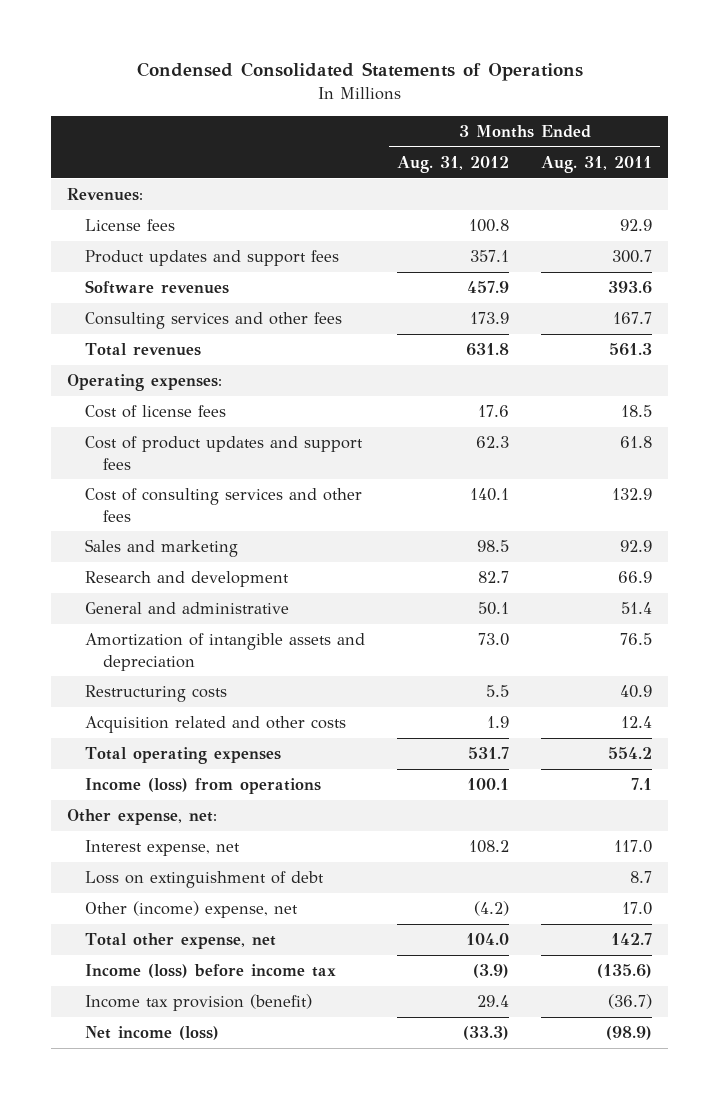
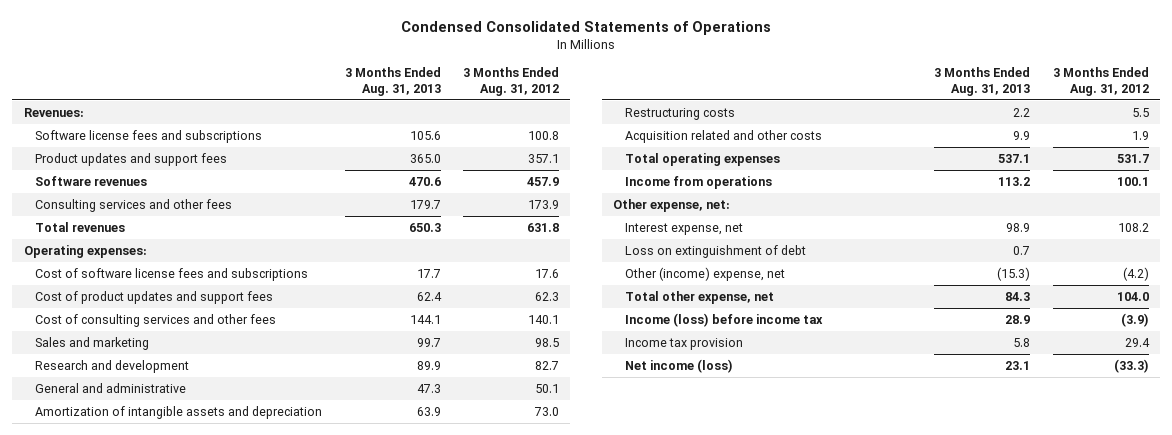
- | 3 Months Ended Aug. 31, 2012 | 3 Months Ended Aug. 31, 2011
+ | 3 Months Ended Aug. 31, 2013 | 3 Months Ended Aug. 31, 2012
- License fees | 100.8 | 92.9
+ Software license fees and subscriptions | 105.6 | 100.8
- Cost of license fees | 17.6 | 18.5
+ Cost of software license fees and subscriptions | 17.7 | 17.6
- Income (loss) from operations | 100.1 | 7.1
+ Income from operations | 113.2 | 100.1
- Income tax provision (benefit) | 29.4 | (36.7)
+ Income tax provision | 5.8 | 29.4

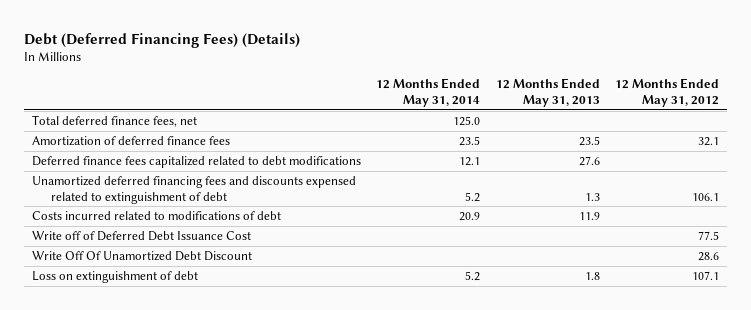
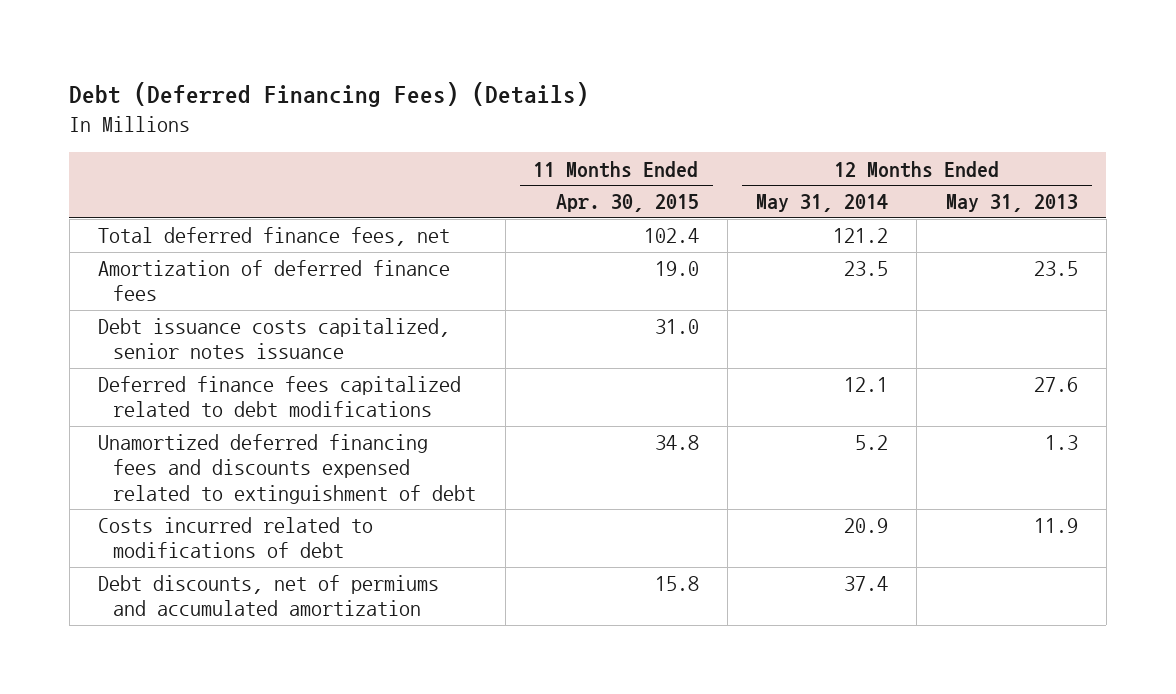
- | 12 Months Ended May 31, 2014 | 12 Months Ended May 31, 2013 | 12 Months Ended May 31, 2012
+ | 11 Months Ended Apr. 30, 2015 | 12 Months Ended May 31, 2014 | 12 Months Ended May 31, 2013
- Total deferred finance fees, net | 125.0 | |
+ Total deferred finance fees, net | 102.4 | 121.2 |
+ Debt issuance costs capitalized, senior notes issuance | 31.0 | |
- Write off of Deferred Debt Issuance Cost | | | 77.5
- Write Off Of Unamortized Debt Discount | | | 28.6
- Loss on extinguishment of debt | 5.2 | 1.8 | 107.1
+ Debt discounts, net of permiums and accumulated amortization | 15.8 | 37.4 |

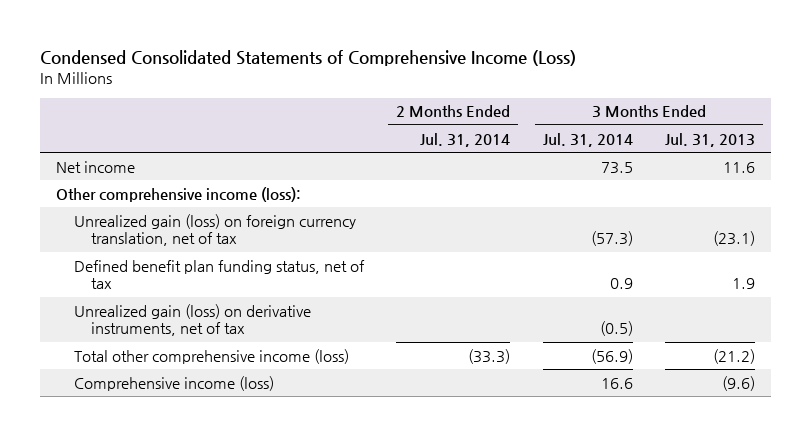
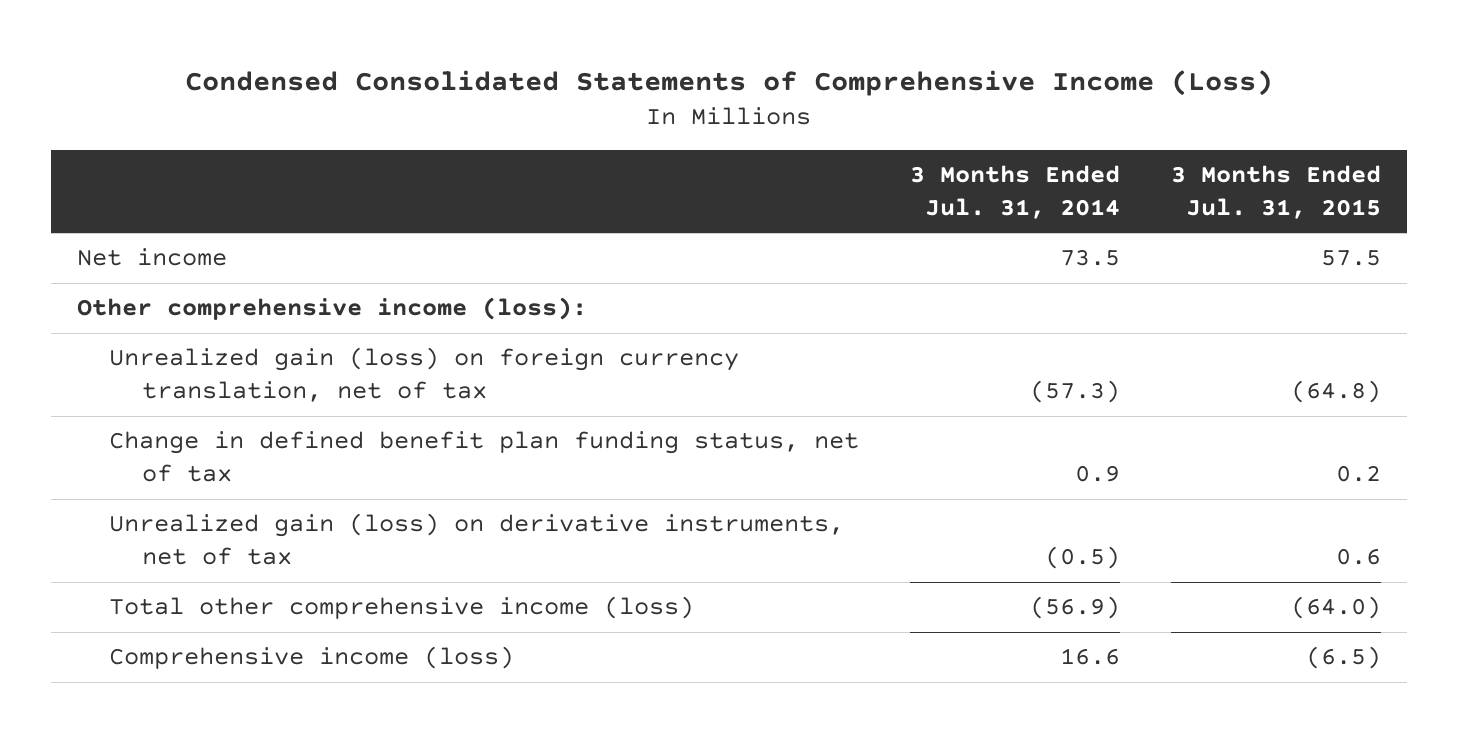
- | 2 Months Ended Jul. 31, 2014 | 3 Months Ended Jul. 31, 2014 | 3 Months Ended Jul. 31, 2013
+ | 3 Months Ended Jul. 31, 2014 | 3 Months Ended Jul. 31, 2015
- Defined benefit plan funding status, net of tax | | 0.9 | 1.9
+ Change in defined benefit plan funding status, net of tax | 0.9 | 0.2

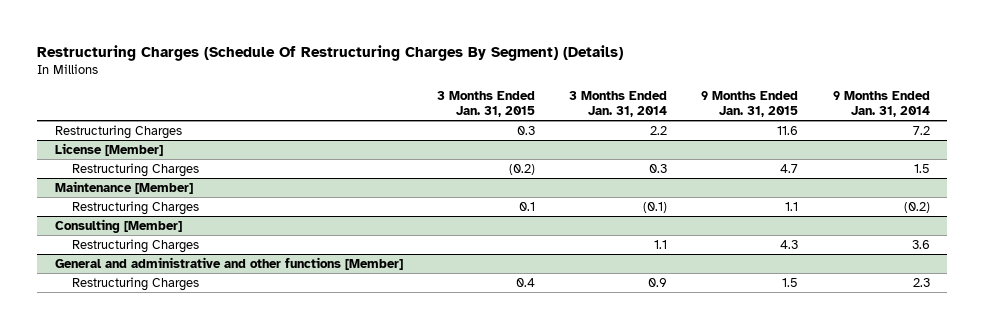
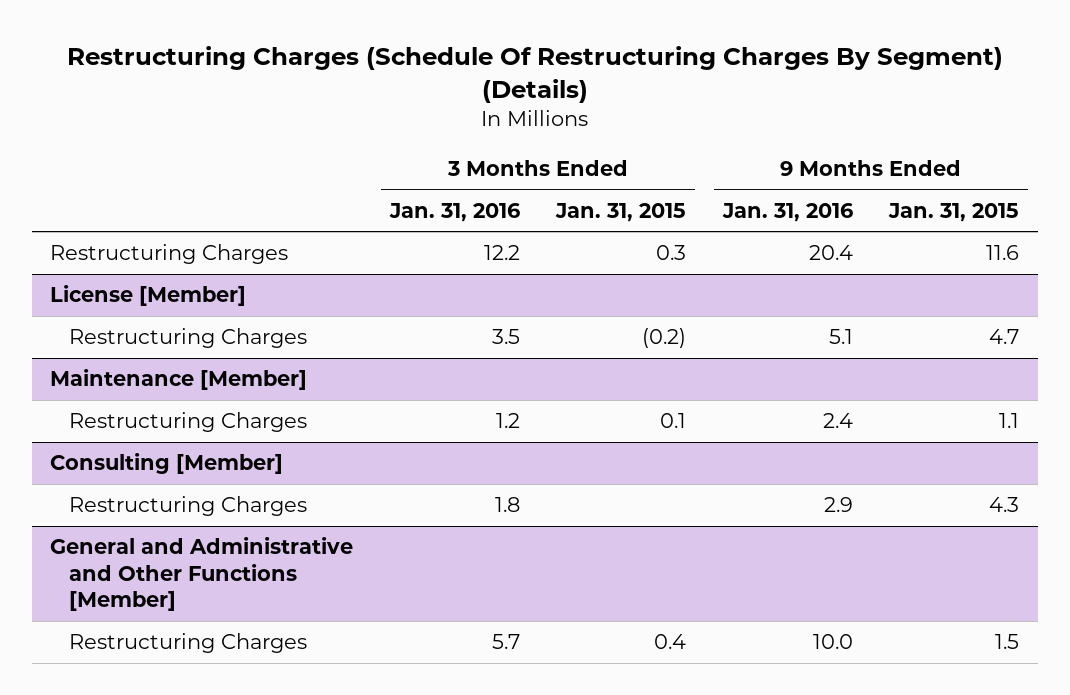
- | 3 Months Ended Jan. 31, 2015 | 3 Months Ended Jan. 31, 2014 | 9 Months Ended Jan. 31, 2015 | 9 Months Ended Jan. 31, 2014
+ | 3 Months Ended Jan. 31, 2016 | 3 Months Ended Jan. 31, 2015 | 9 Months Ended Jan. 31, 2016 | 9 Months Ended Jan. 31, 2015
- General and administrative and other functions [Member]
+ General and Administrative and Other Functions [Member]

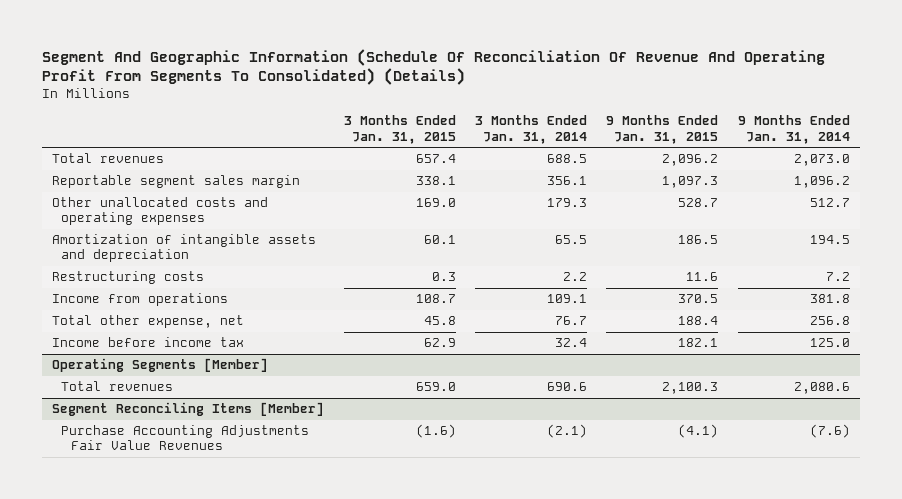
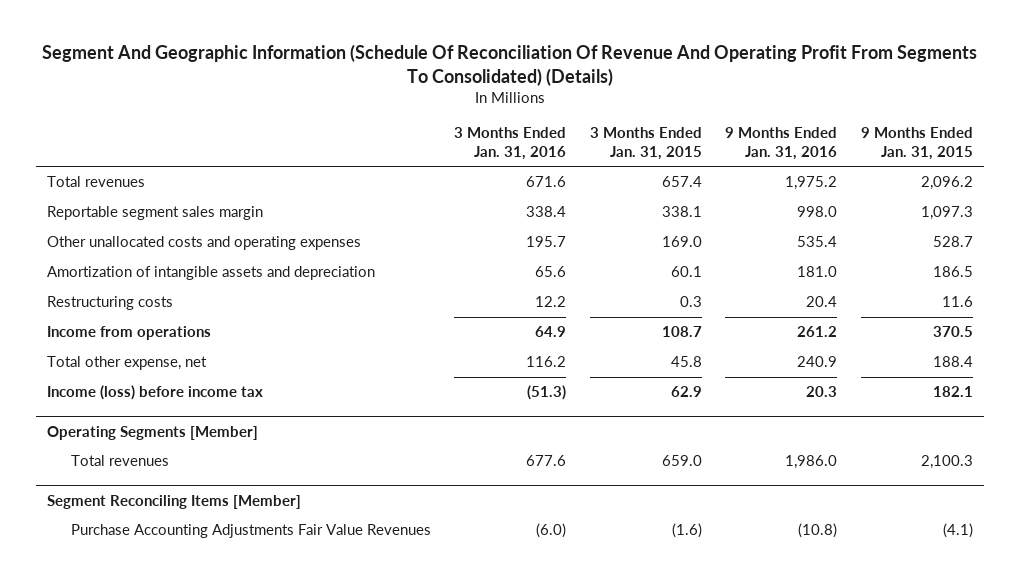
- | 3 Months Ended Jan. 31, 2015 | 3 Months Ended Jan. 31, 2014 | 9 Months Ended Jan. 31, 2015 | 9 Months Ended Jan. 31, 2014
+ | 3 Months Ended Jan. 31, 2016 | 3 Months Ended Jan. 31, 2015 | 9 Months Ended Jan. 31, 2016 | 9 Months Ended Jan. 31, 2015
- Income before income tax | 62.9 | 32.4 | 182.1 | 125.0
+ Income (loss) before income tax | (51.3) | 62.9 | 20.3 | 182.1

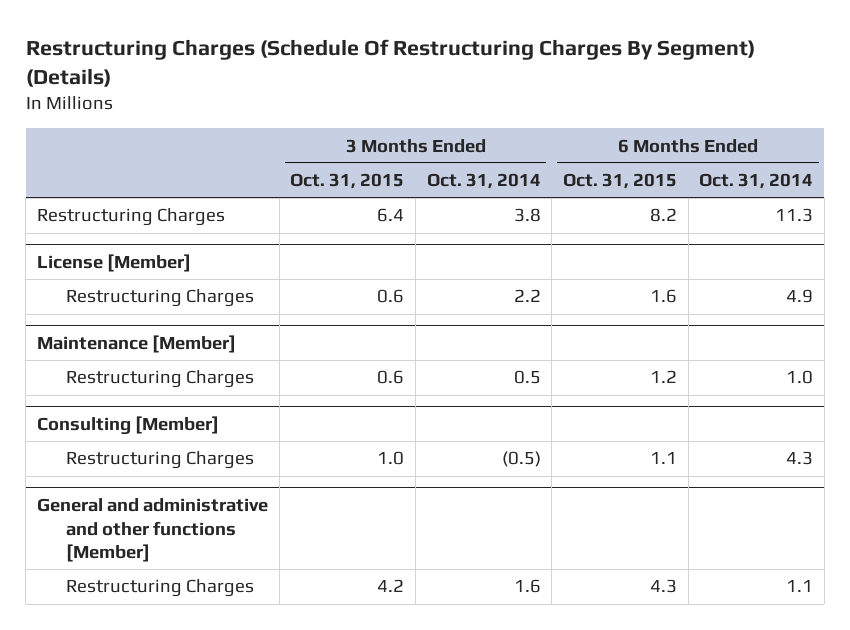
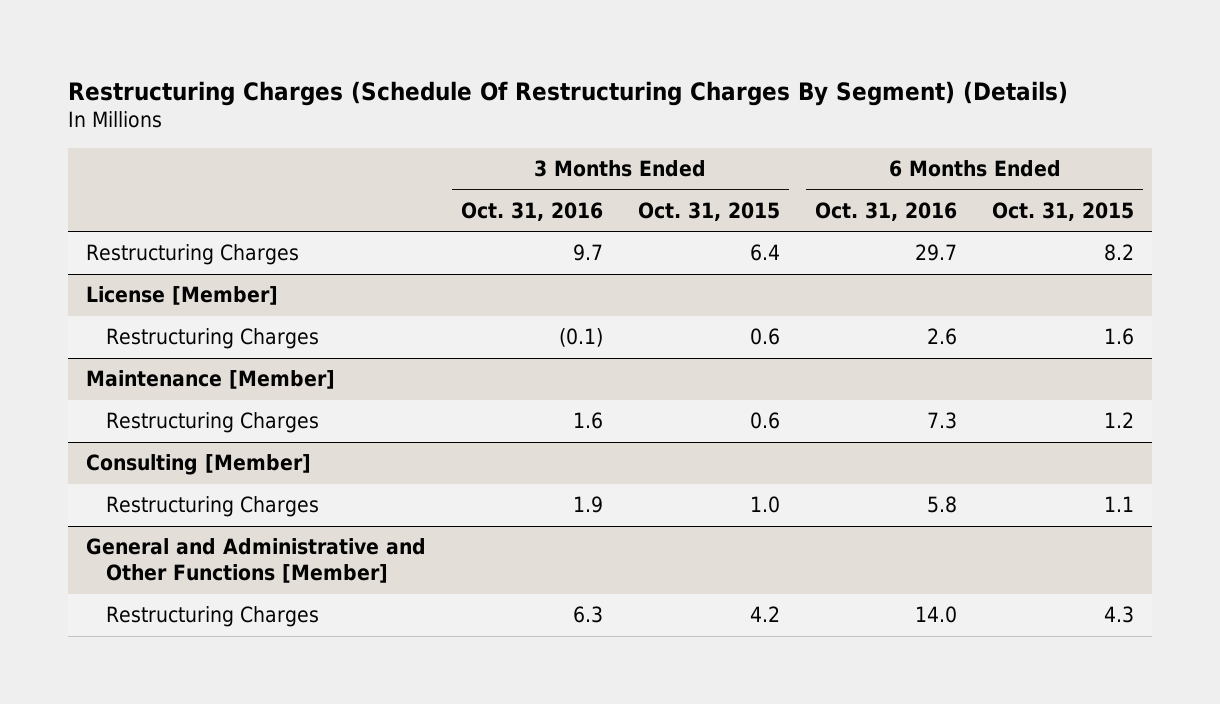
- | 3 Months Ended Oct. 31, 2015 | 3 Months Ended Oct. 31, 2014 | 6 Months Ended Oct. 31, 2015 | 6 Months Ended Oct. 31, 2014
+ | 3 Months Ended Oct. 31, 2016 | 3 Months Ended Oct. 31, 2015 | 6 Months Ended Oct. 31, 2016 | 6 Months Ended Oct. 31, 2015
- General and administrative and other functions [Member]
+ General and Administrative and Other Functions [Member]

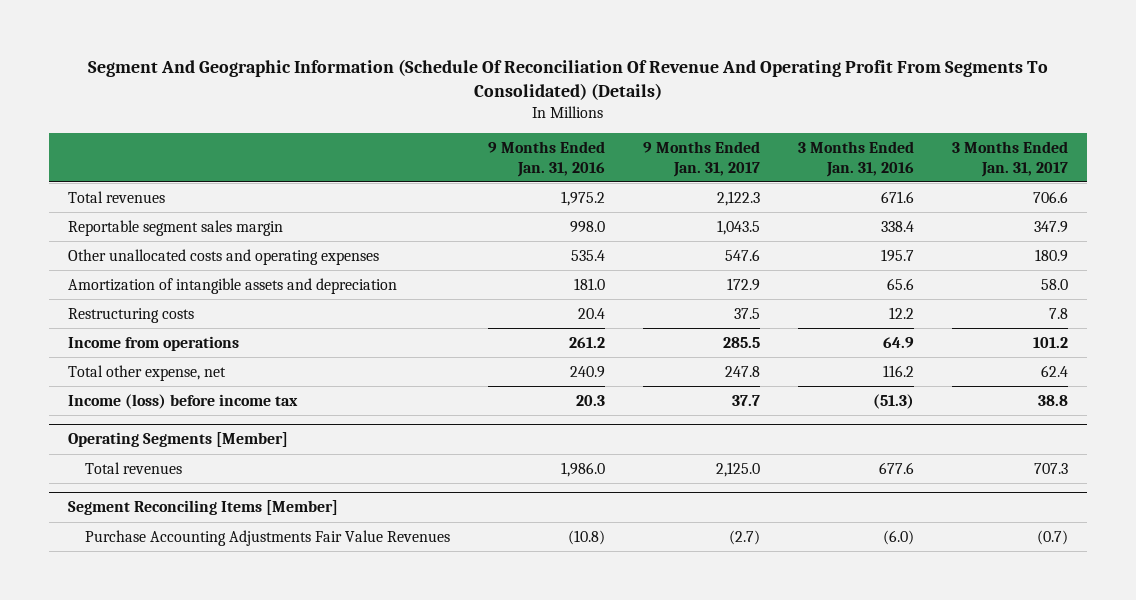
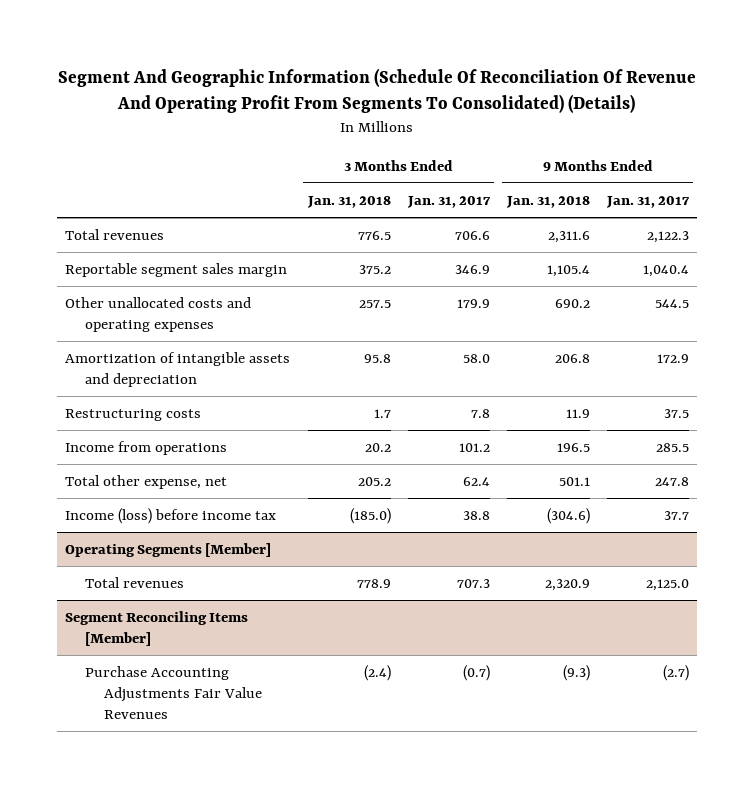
- | 9 Months Ended Jan. 31, 2016 | 9 Months Ended Jan. 31, 2017 | 3 Months Ended Jan. 31, 2016 | 3 Months Ended Jan. 31, 2017
+ | 3 Months Ended Jan. 31, 2018 | 3 Months Ended Jan. 31, 2017 | 9 Months Ended Jan. 31, 2018 | 9 Months Ended Jan. 31, 2017
- Reportable segment sales margin | 998.0 | 1,043.5 | 338.4 | 347.9
- Other unallocated costs and operating expenses | 535.4 | 547.6 | 195.7 | 180.9
+ Reportable segment sales margin | 375.2 | 346.9 | 1,105.4 | 1,040.4
+ Other unallocated costs and operating expenses | 257.5 | 179.9 | 690.2 | 544.5

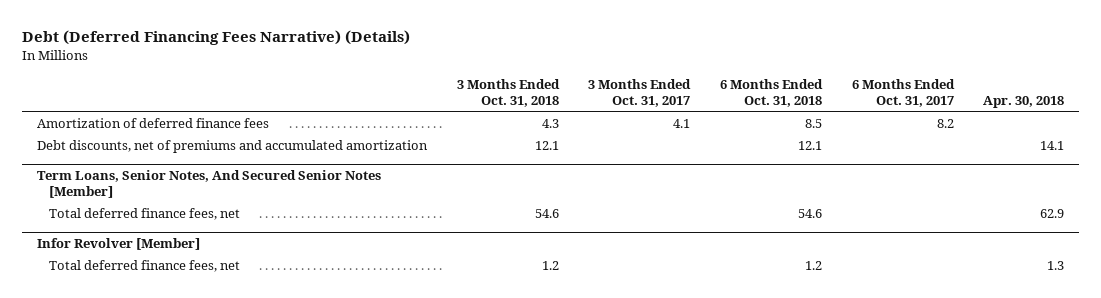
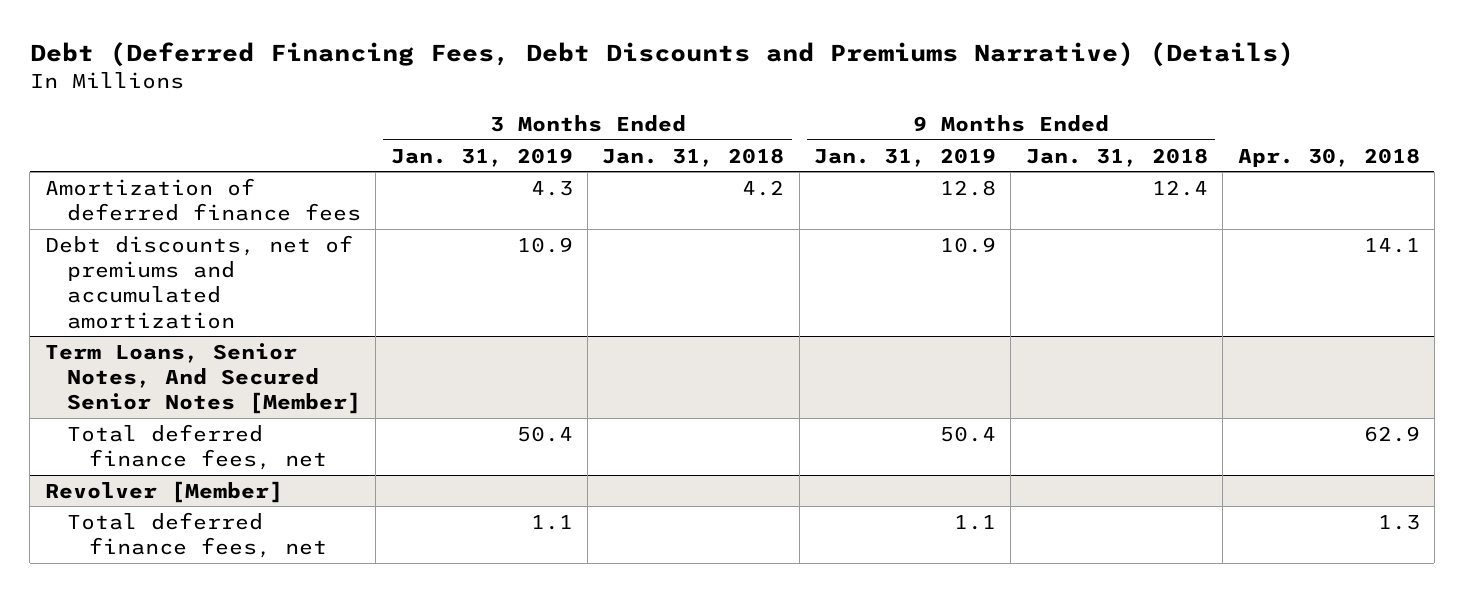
- Debt (Deferred Financing Fees Narrative) (Details)
+ Debt (Deferred Financing Fees, Debt Discounts and Premiums Narrative) (Details)
- | 3 Months Ended Oct. 31, 2018 | 3 Months Ended Oct. 31, 2017 | 6 Months Ended Oct. 31, 2018 | 6 Months Ended Oct. 31, 2017 | Apr. 30, 2018
+ | 3 Months Ended Jan. 31, 2019 | 3 Months Ended Jan. 31, 2018 | 9 Months Ended Jan. 31, 2019 | 9 Months Ended Jan. 31, 2018 | Apr. 30, 2018
- Infor Revolver [Member]
+ Revolver [Member]

